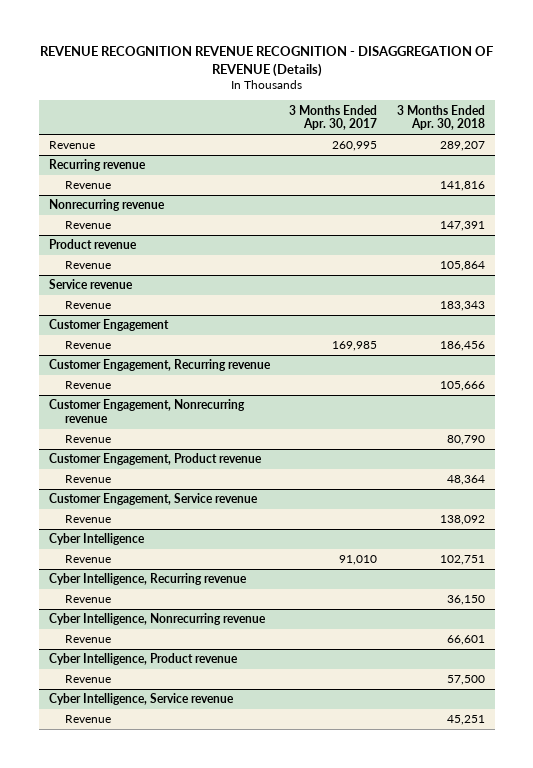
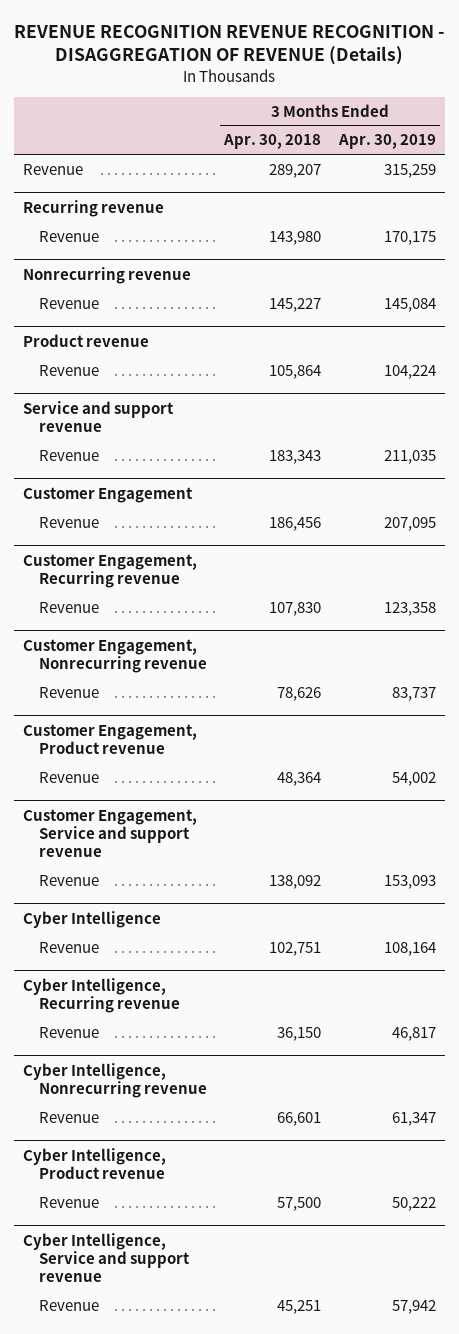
- | 3 Months Ended Apr. 30, 2017 | 3 Months Ended Apr. 30, 2018
+ | 3 Months Ended Apr. 30, 2018 | 3 Months Ended Apr. 30, 2019
@ Recurring revenue
- Revenue | | 141,816
+ Revenue | 143,980 | 170,175
@ Nonrecurring revenue
- Revenue | | 147,391
+ Revenue | 145,227 | 145,084
- Service revenue
+ Service and support revenue
@ Customer Engagement, Recurring revenue
- Revenue | | 105,666
+ Revenue | 107,830 | 123,358
@ Customer Engagement, Nonrecurring revenue
- Revenue | | 80,790
+ Revenue | 78,626 | 83,737
- Customer Engagement, Service revenue
+ Customer Engagement, Service and support revenue
- Cyber Intelligence, Service revenue
+ Cyber Intelligence, Service and support revenue

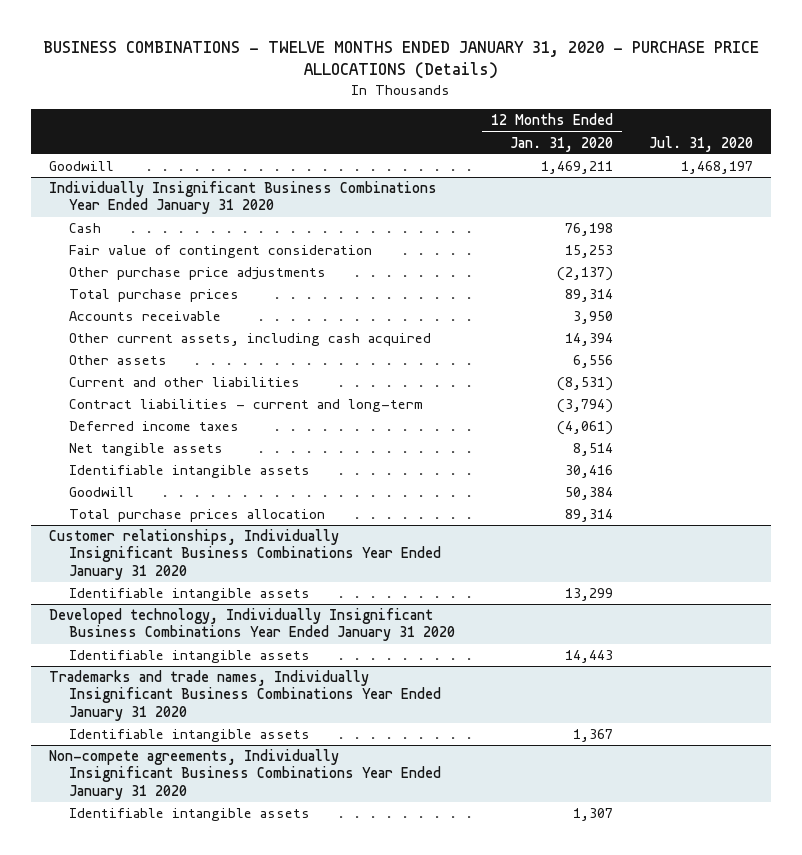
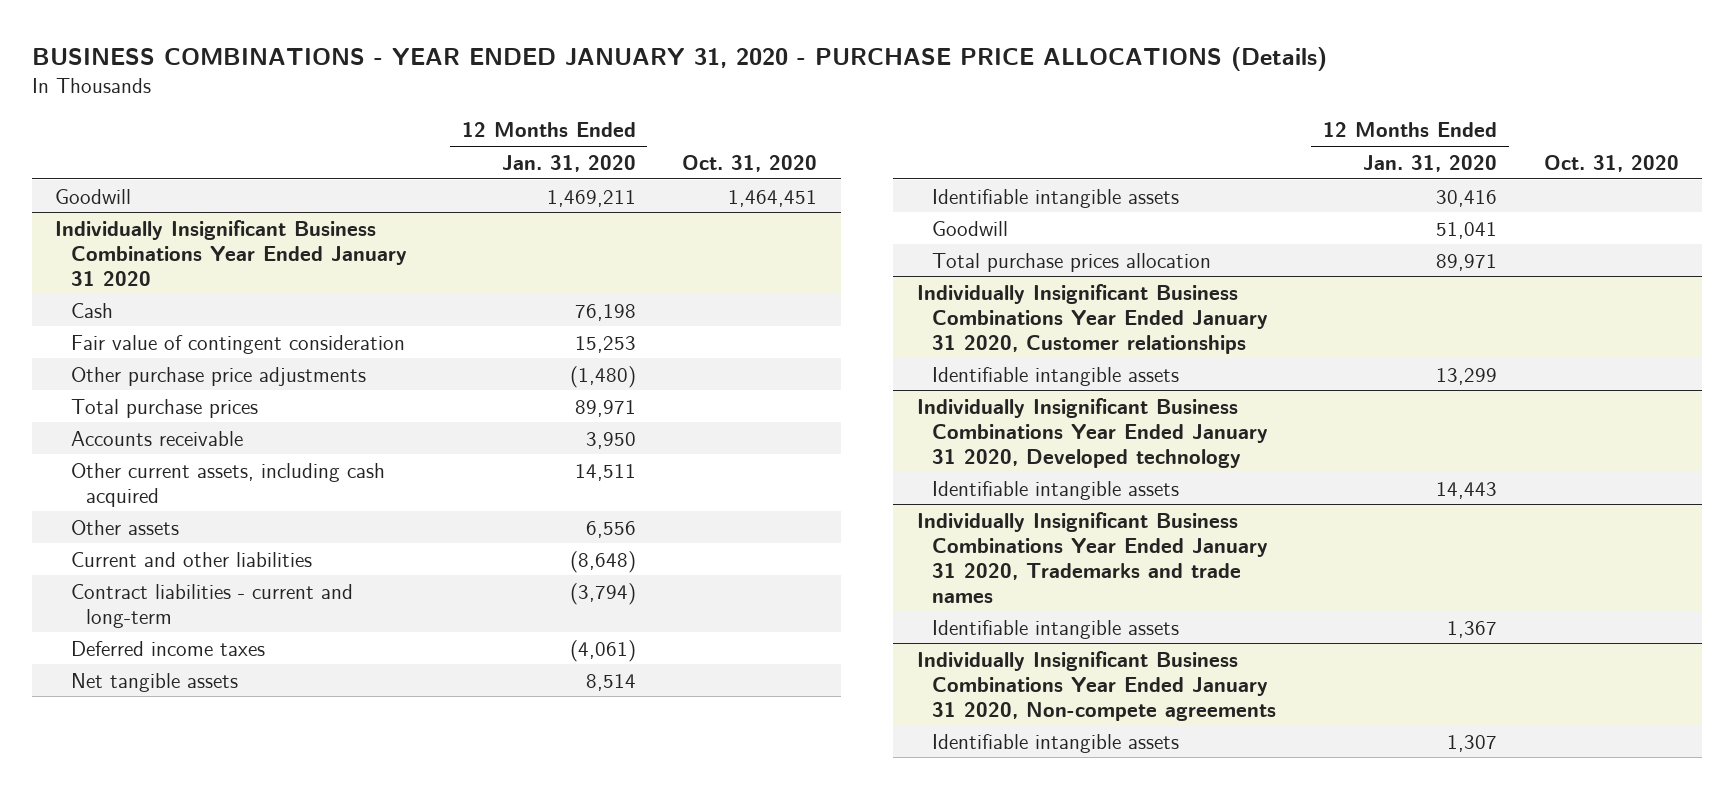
- BUSINESS COMBINATIONS - TWELVE MONTHS ENDED JANUARY 31, 2020 - PURCHASE PRICE ALLOCATIONS (Details)
+ BUSINESS COMBINATIONS - YEAR ENDED JANUARY 31, 2020 - PURCHASE PRICE ALLOCATIONS (Details)
- | 12 Months Ended Jan. 31, 2020 | Jul. 31, 2020
+ | 12 Months Ended Jan. 31, 2020 | Oct. 31, 2020
@ Individually Insignificant Business Combinations Year Ended January 31 2020
- Other purchase price adjustments | (2,137) |
- Total purchase prices | 89,314 |
+ Other purchase price adjustments | (1,480) |
+ Total purchase prices | 89,971 |
- Other current assets, including cash acquired | 14,394 |
+ Other current assets, including cash acquired | 14,511 |
- Current and other liabilities | (8,531) |
+ Current and other liabilities | (8,648) |
- Goodwill | 50,384 |
- Total purchase prices allocation | 89,314 |
- Customer relationships, Individually Insignificant Business Combinations Year Ended January 31 2020
@ Individually Insignificant Business Combinations Year Ended January 31 2020
+ Goodwill | 51,041 |
+ Total purchase prices allocation | 89,971 |
+ Individually Insignificant Business Combinations Year Ended January 31 2020, Customer relationships
- Developed technology, Individually Insignificant Business Combinations Year Ended January 31 2020
+ Individually Insignificant Business Combinations Year Ended January 31 2020, Developed technology
- Trademarks and trade names, Individually Insignificant Business Combinations Year Ended January 31 2020
+ Individually Insignificant Business Combinations Year Ended January 31 2020, Trademarks and trade names
- Non-compete agreements, Individually Insignificant Business Combinations Year Ended January 31 2020
+ Individually Insignificant Business Combinations Year Ended January 31 2020, Non-compete agreements

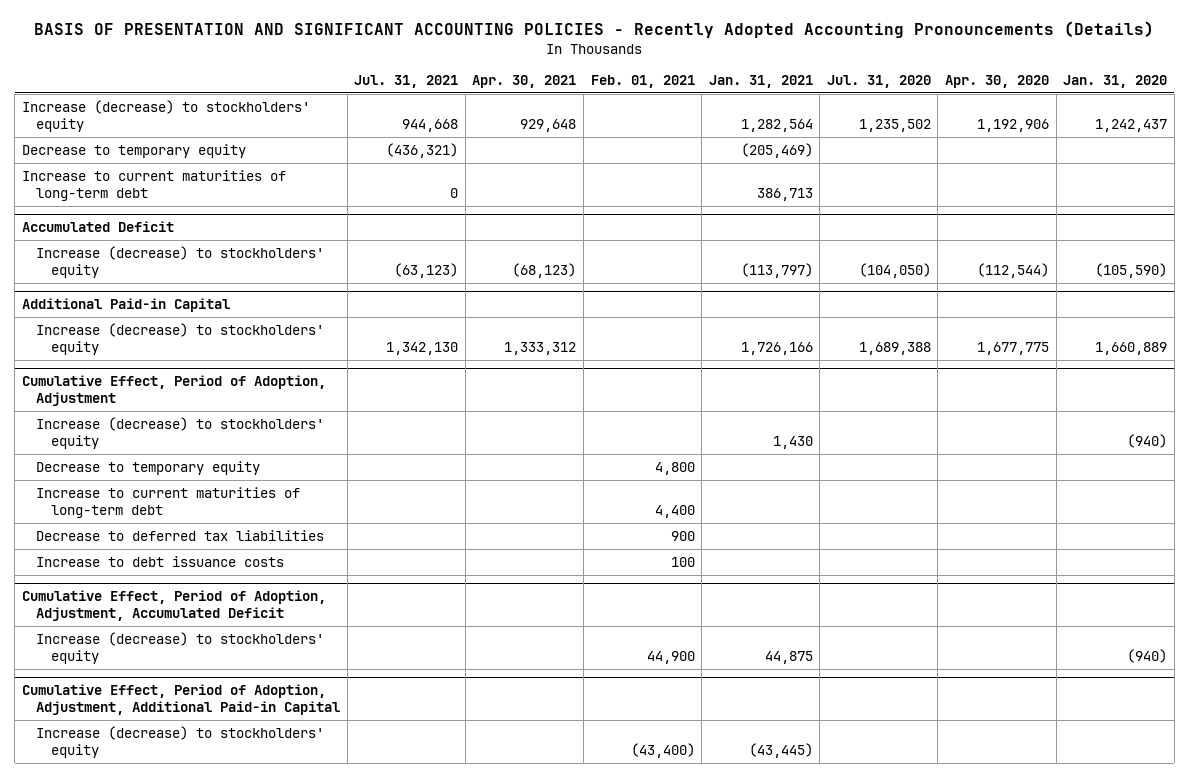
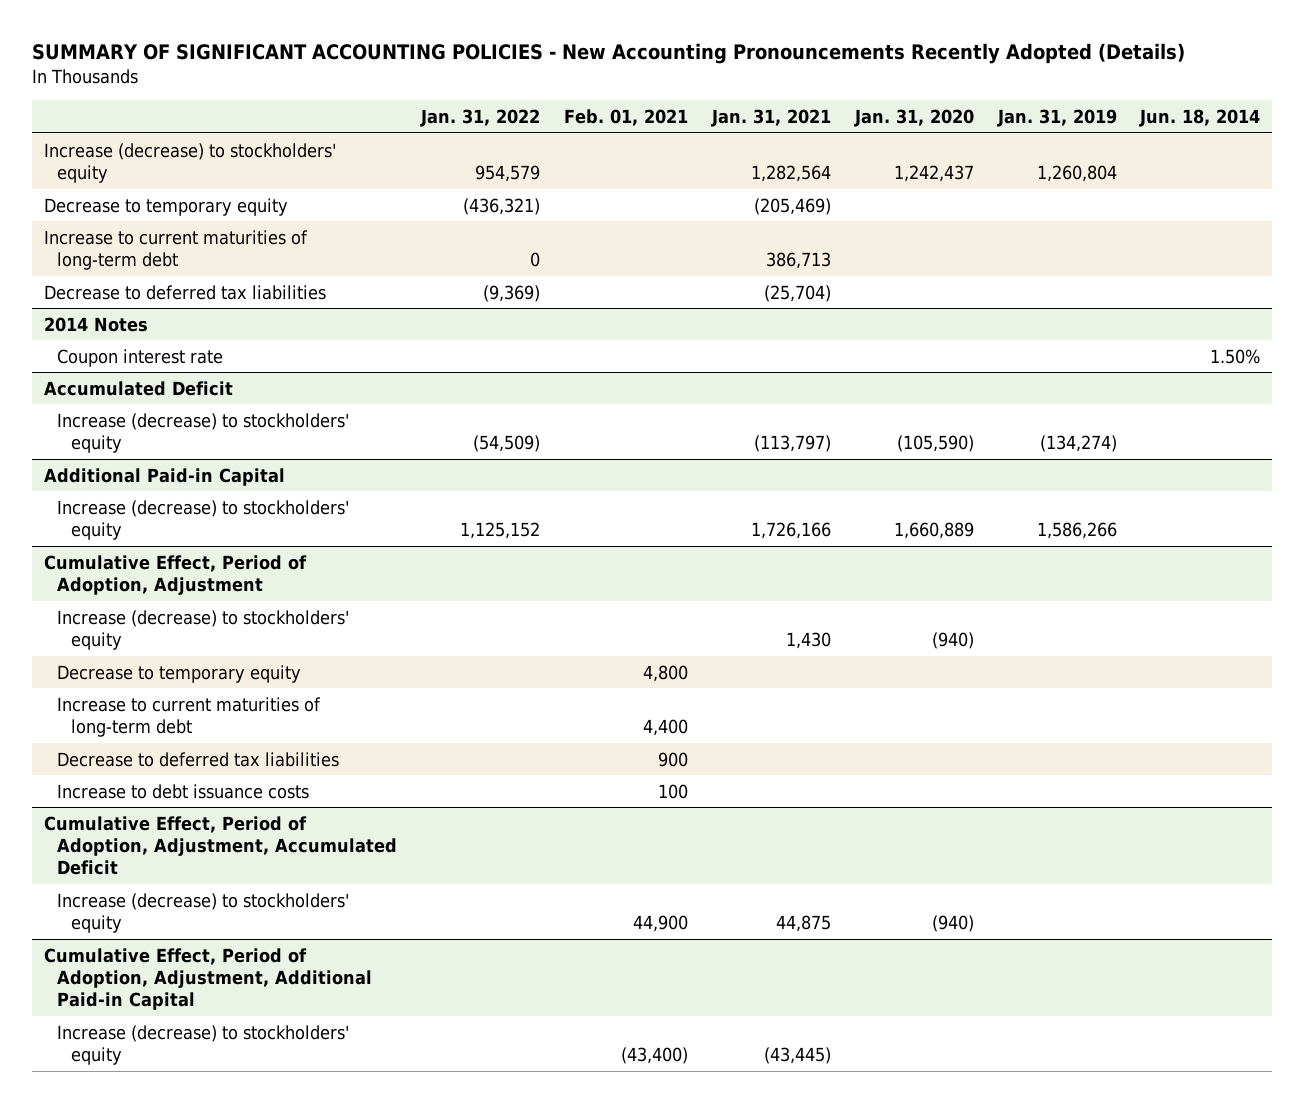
- BASIS OF PRESENTATION AND SIGNIFICANT ACCOUNTING POLICIES - Recently Adopted Accounting Pronouncements (Details)
+ SUMMARY OF SIGNIFICANT ACCOUNTING POLICIES - New Accounting Pronouncements Recently Adopted (Details)
- | Jul. 31, 2021 | Apr. 30, 2021 | Feb. 01, 2021 | Jan. 31, 2021 | Jul. 31, 2020 | Apr. 30, 2020 | Jan. 31, 2020
+ | Jan. 31, 2022 | Feb. 01, 2021 | Jan. 31, 2021 | Jan. 31, 2020 | Jan. 31, 2019 | Jun. 18, 2014
+ Decrease to deferred tax liabilities | (9,369) | | (25,704) | | |
+ 2014 Notes
+ Coupon interest rate | | | | | | 1.50%

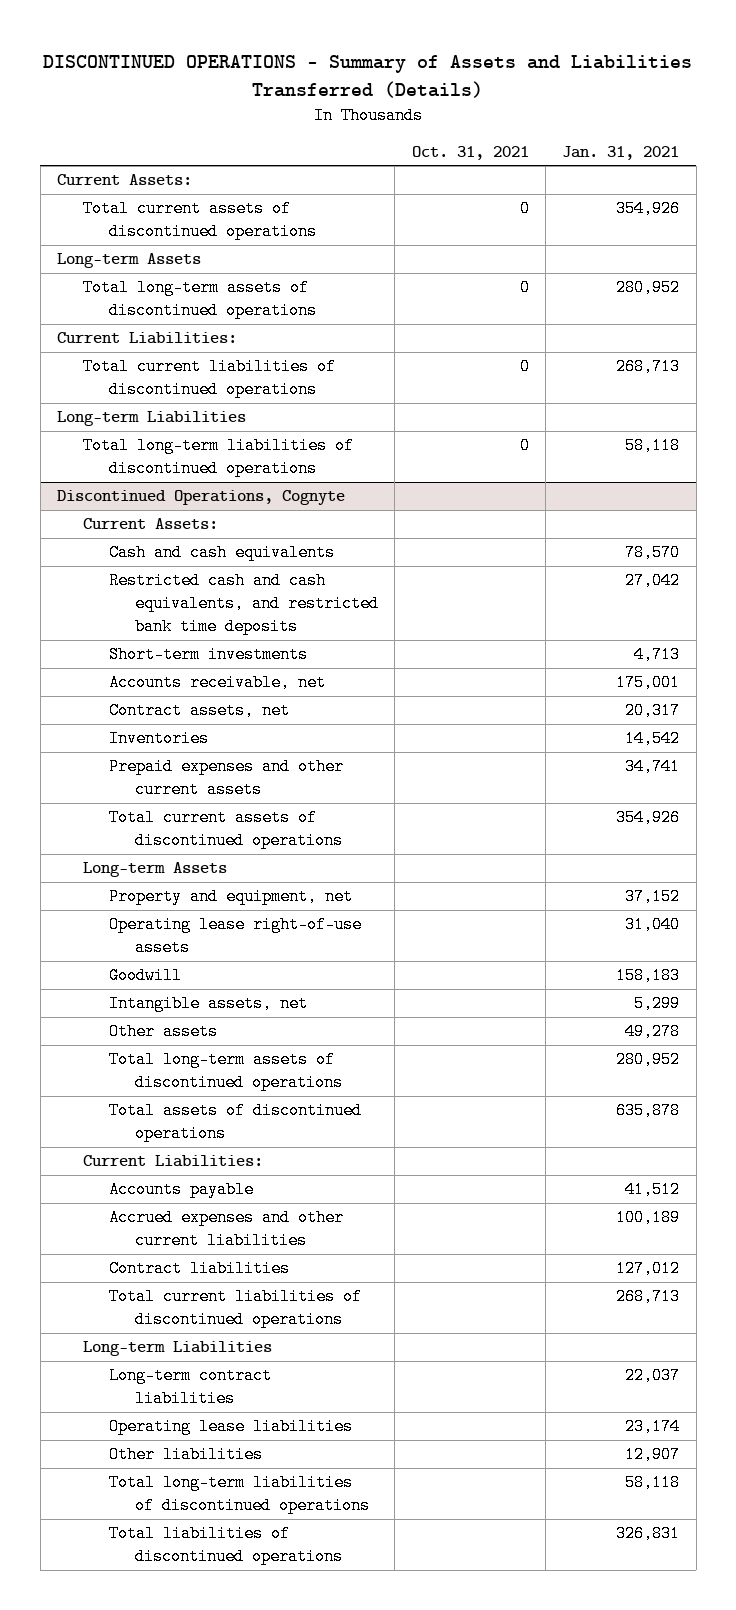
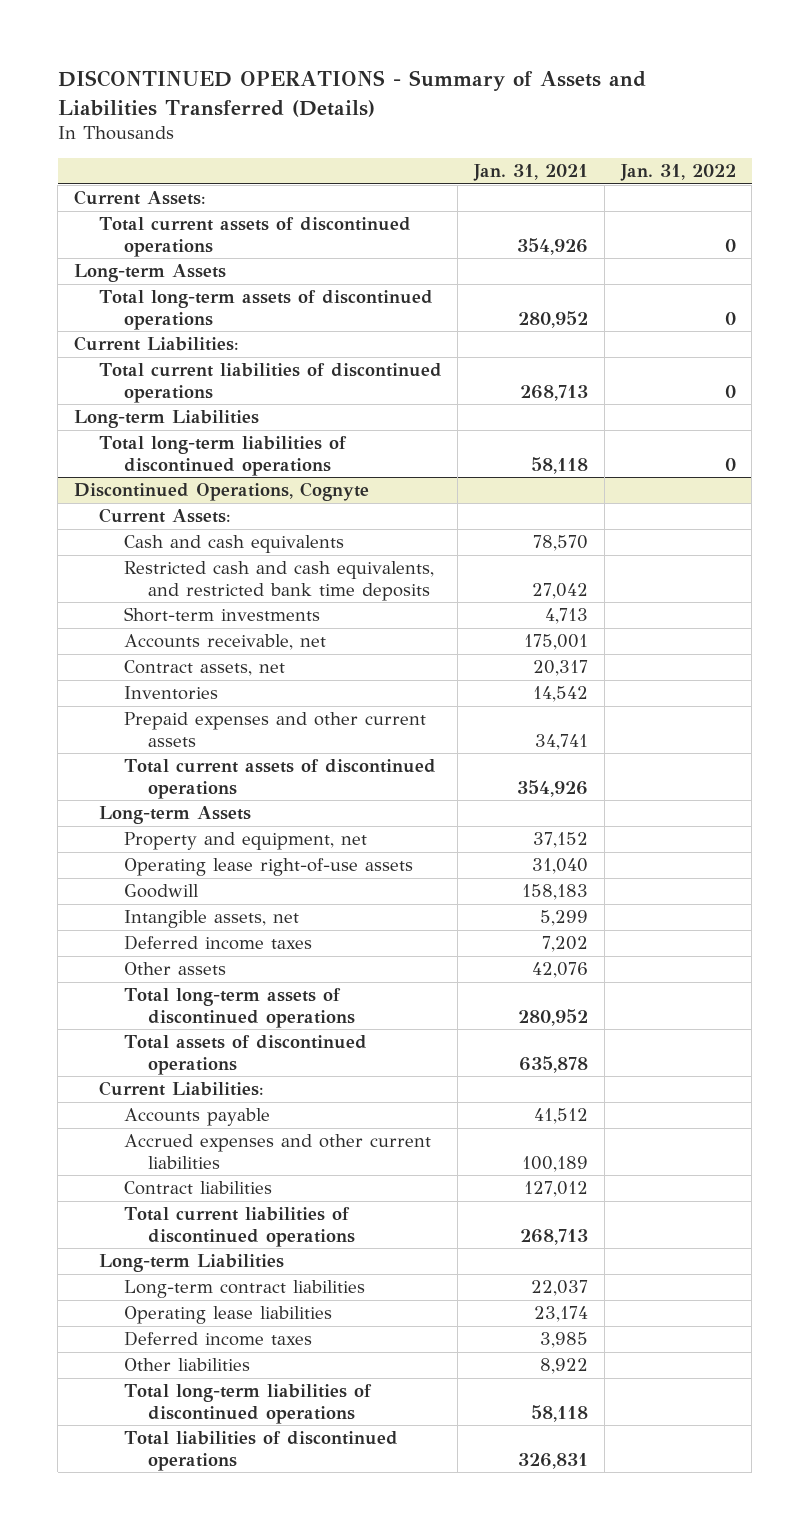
- | Oct. 31, 2021 | Jan. 31, 2021
+ | Jan. 31, 2021 | Jan. 31, 2022
@ Discontinued Operations, Cognyte
- Other assets | | 49,278
+ Deferred income taxes | 7,202 |
+ Other assets | 42,076 |
- Other liabilities | | 12,907
+ Deferred income taxes | 3,985 |
+ Other liabilities | 8,922 |

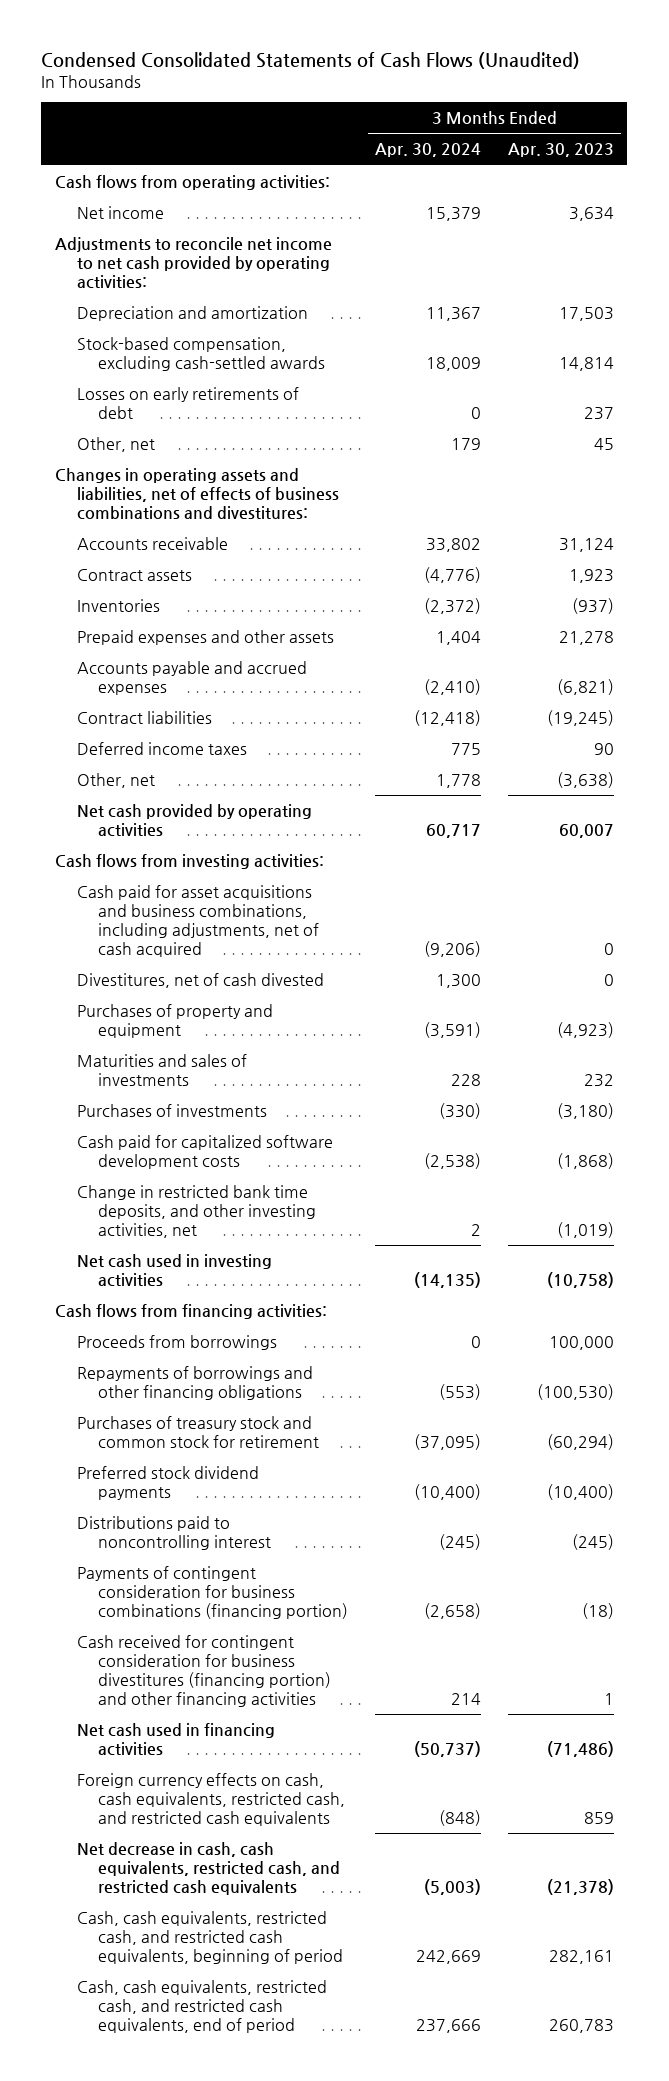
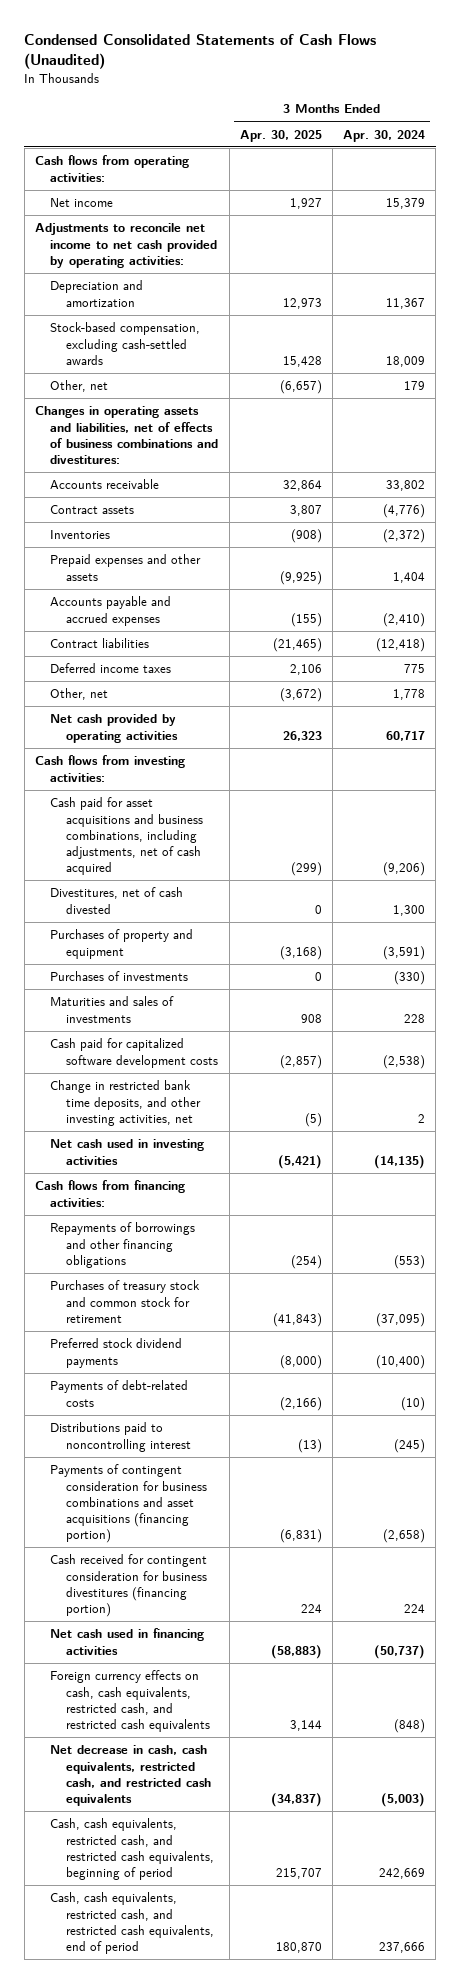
- | 3 Months Ended Apr. 30, 2024 | 3 Months Ended Apr. 30, 2023
+ | 3 Months Ended Apr. 30, 2025 | 3 Months Ended Apr. 30, 2024
- Losses on early retirements of debt | 0 | 237
moved down: Maturities and sales of investments | 908 | 228
- Proceeds from borrowings | 0 | 100,000
+ Payments of debt-related costs | (2,166) | (10)
- Payments of contingent consideration for business combinations (financing portion) | (2,658) | (18)
- Cash received for contingent consideration for business divestitures (financing portion) and other financing activities | 214 | 1
+ Payments of contingent consideration for business combinations and asset acquisitions (financing portion) | (6,831) | (2,658)
+ Cash received for contingent consideration for business divestitures (financing portion) | 224 | 224

